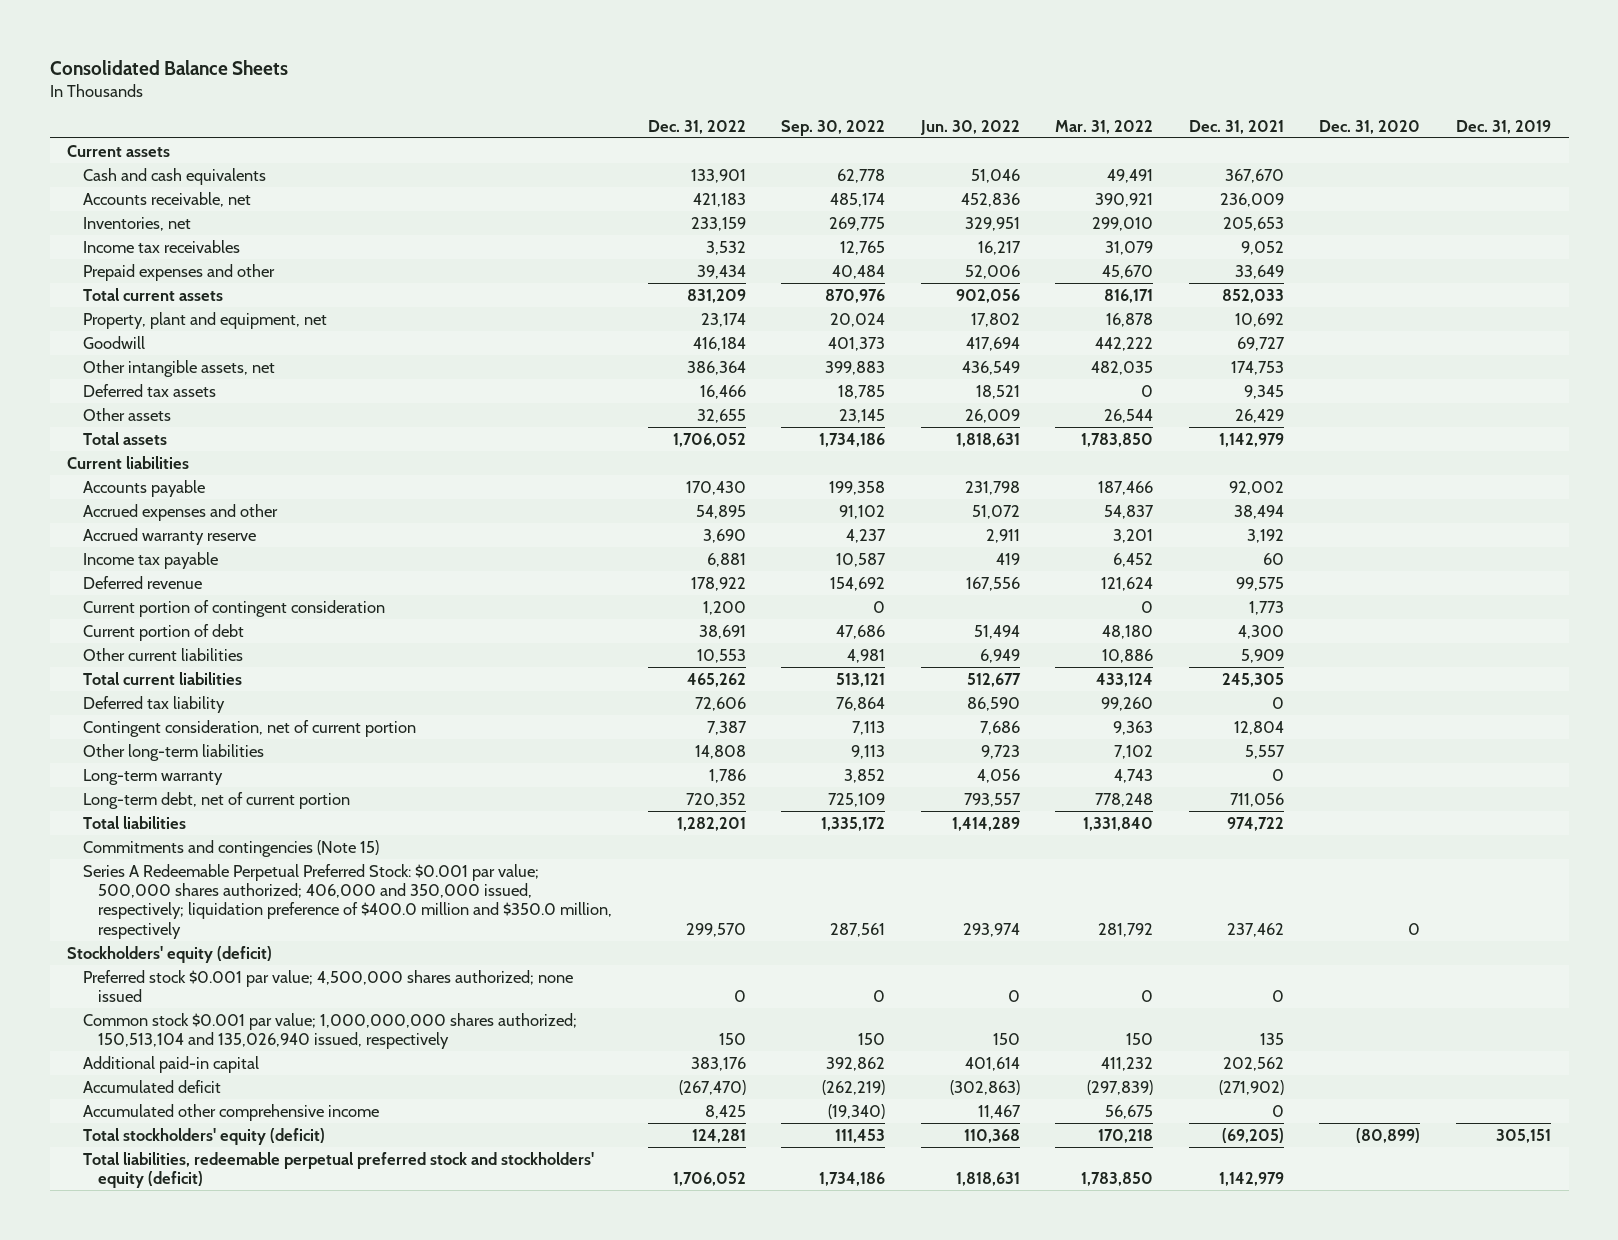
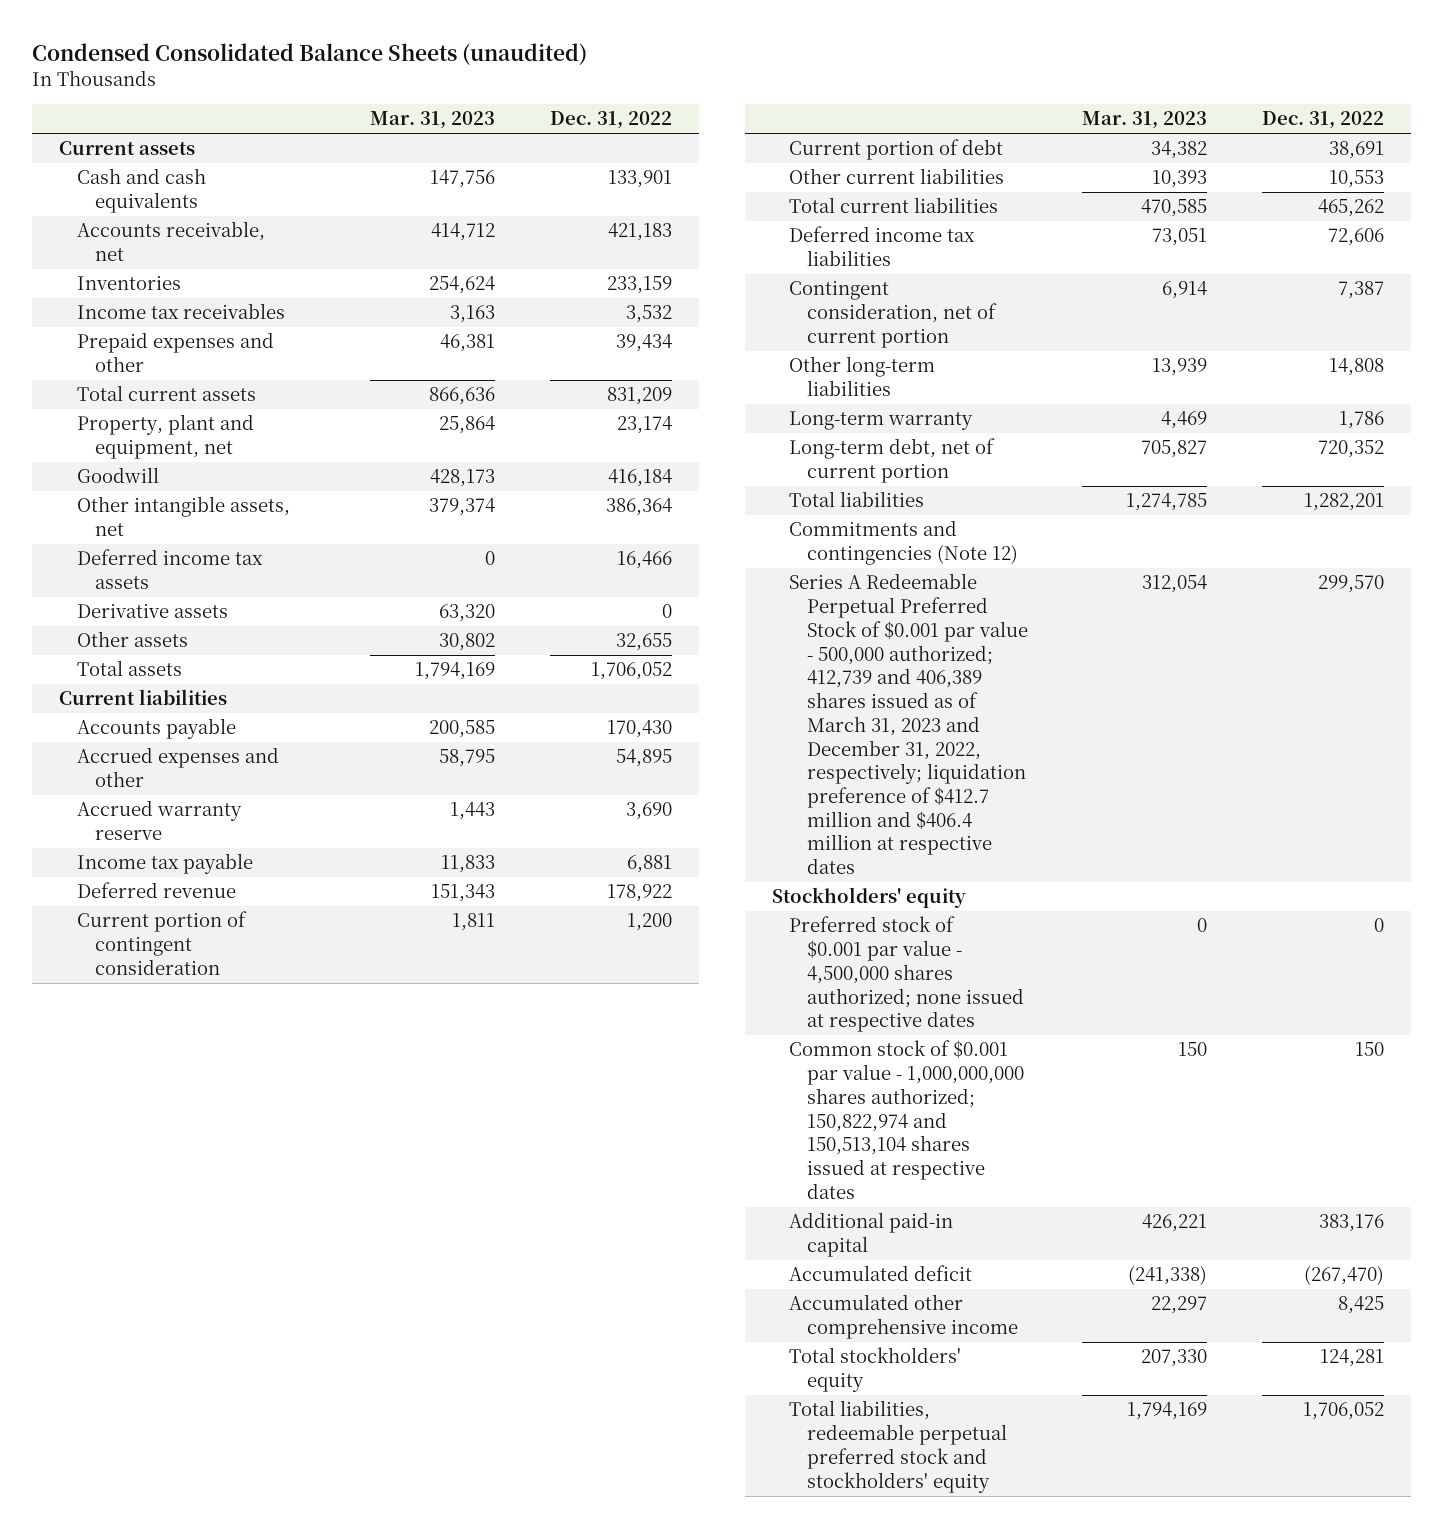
- Consolidated Balance Sheets
+ Condensed Consolidated Balance Sheets (unaudited)
- | Dec. 31, 2022 | Sep. 30, 2022 | Jun. 30, 2022 | Mar. 31, 2022 | Dec. 31, 2021 | Dec. 31, 2020 | Dec. 31, 2019
+ | Mar. 31, 2023 | Dec. 31, 2022
- Inventories, net | 233,159 | 269,775 | 329,951 | 299,010 | 205,653 | |
+ Inventories | 254,624 | 233,159
- Deferred tax assets | 16,466 | 18,785 | 18,521 | 0 | 9,345 | |
+ Deferred income tax assets | 0 | 16,466
+ Derivative assets | 63,320 | 0
- Deferred tax liability | 72,606 | 76,864 | 86,590 | 99,260 | 0 | |
+ Deferred income tax liabilities | 73,051 | 72,606
- Commitments and contingencies (Note 15)
- Series A Redeemable Perpetual Preferred Stock: $0.001 par value; 500,000 shares authorized; 406,000 and 350,000 issued, respectively; liquidation preference of $400.0 million and $350.0 million, respectively | 299,570 | 287,561 | 293,974 | 281,792 | 237,462 | 0 |
- Stockholders' equity (deficit)
- Preferred stock $0.001 par value; 4,500,000 shares authorized; none issued | 0 | 0 | 0 | 0 | 0 | |
- Common stock $0.001 par value; 1,000,000,000 shares authorized; 150,513,104 and 135,026,940 issued, respectively | 150 | 150 | 150 | 150 | 135 | |
+ Commitments and contingencies (Note 12)
+ Series A Redeemable Perpetual Preferred Stock of $0.001 par value - 500,000 authorized; 412,739 and 406,389 shares issued as of March 31, 2023 and December 31, 2022, respectively; liquidation preference of $412.7 million and $406.4 million at respective dates | 312,054 | 299,570
+ Stockholders' equity
+ Preferred stock of $0.001 par value - 4,500,000 shares authorized; none issued at respective dates | 0 | 0
+ Common stock of $0.001 par value - 1,000,000,000 shares authorized; 150,822,974 and 150,513,104 shares issued at respective dates | 150 | 150
- Total stockholders' equity (deficit) | 124,281 | 111,453 | 110,368 | 170,218 | (69,205) | (80,899) | 305,151
- Total liabilities, redeemable perpetual preferred stock and stockholders' equity (deficit) | 1,706,052 | 1,734,186 | 1,818,631 | 1,783,850 | 1,142,979 | |
+ Total stockholders' equity | 207,330 | 124,281
+ Total liabilities, redeemable perpetual preferred stock and stockholders' equity | 1,794,169 | 1,706,052

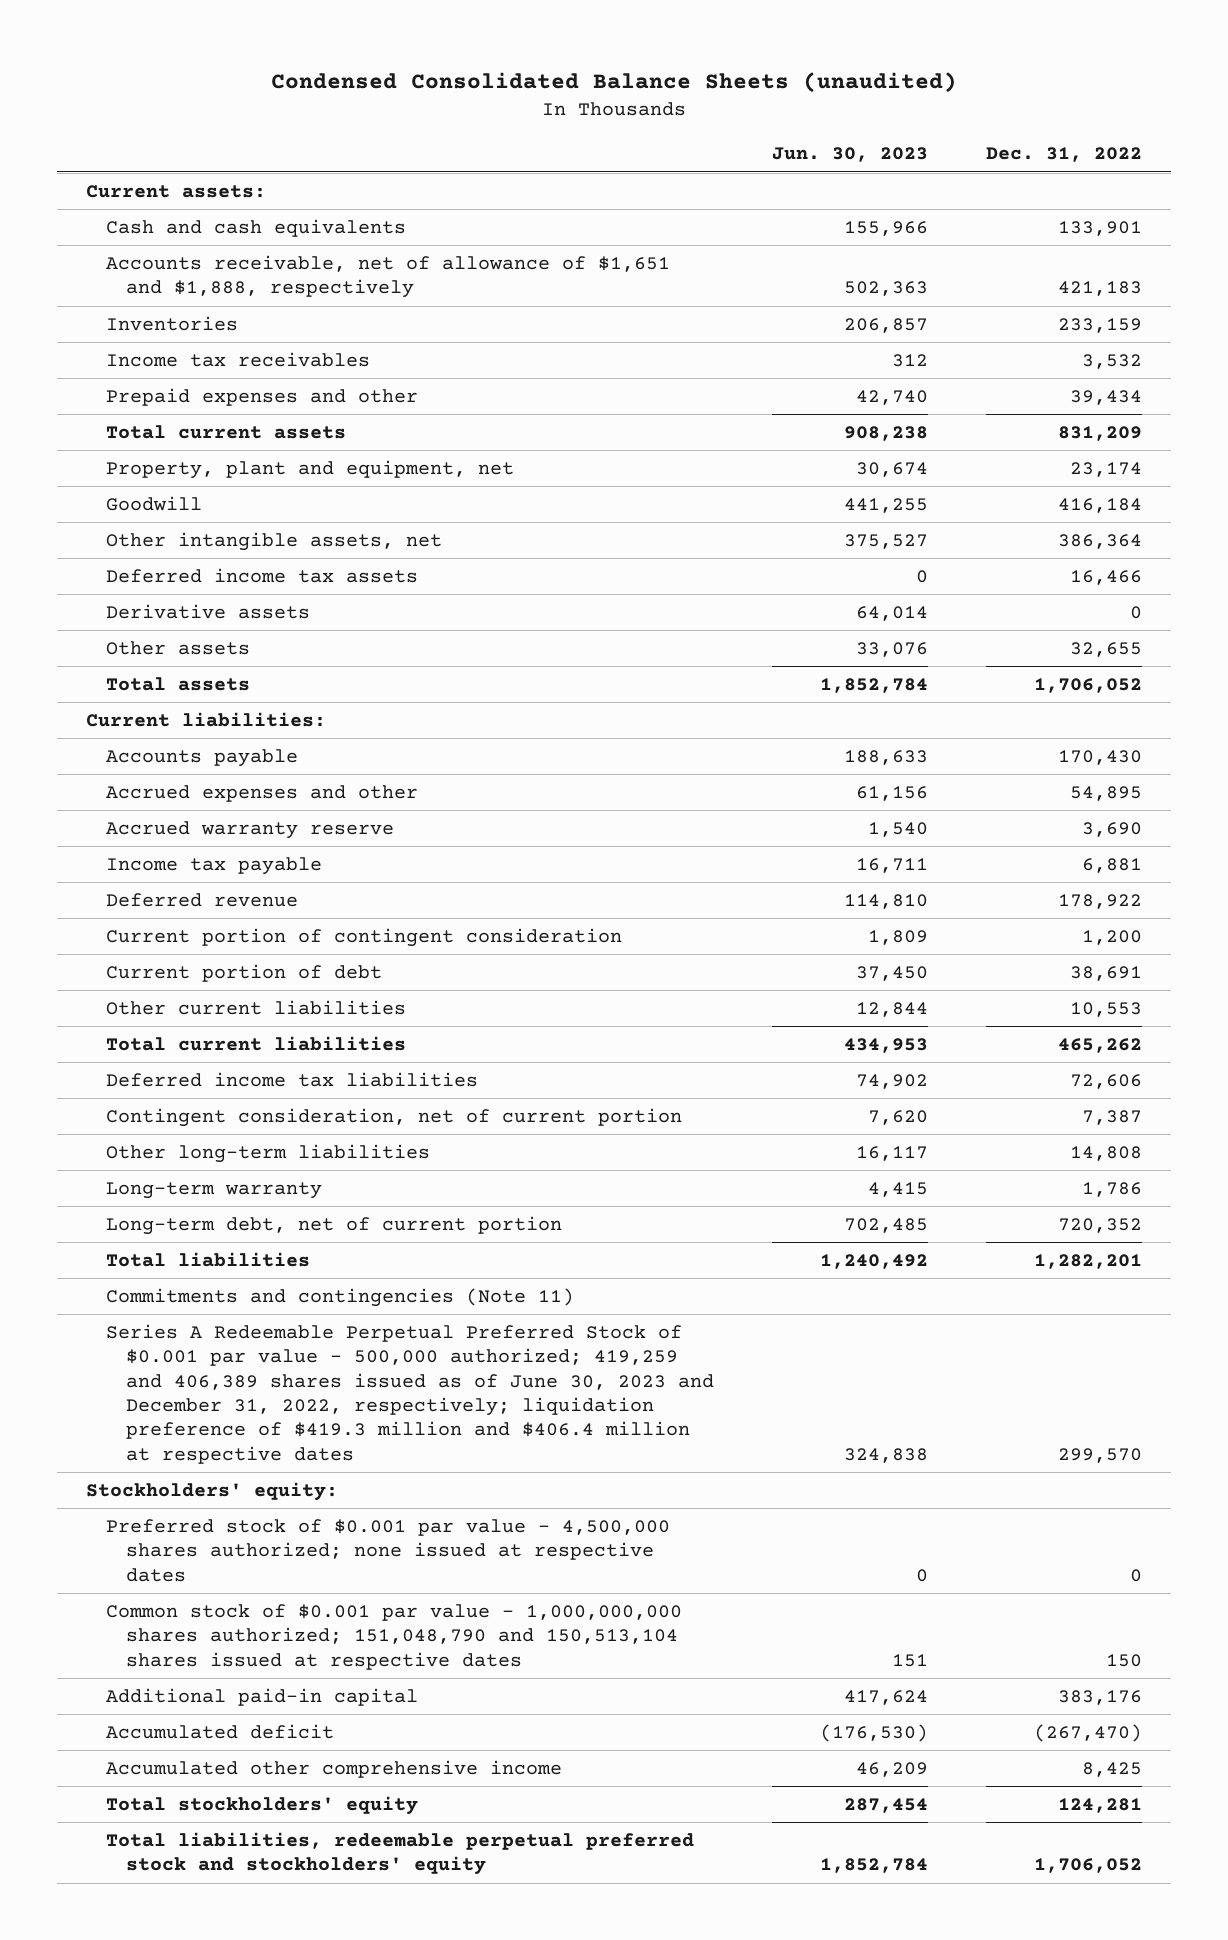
- | Mar. 31, 2023 | Dec. 31, 2022
+ | Jun. 30, 2023 | Dec. 31, 2022
- Current assets
+ Current assets:
- Accounts receivable, net | 414,712 | 421,183
+ Accounts receivable, net of allowance of $1,651 and $1,888, respectively | 502,363 | 421,183
- Current liabilities
+ Current liabilities:
- Commitments and contingencies (Note 12)
- Series A Redeemable Perpetual Preferred Stock of $0.001 par value - 500,000 authorized; 412,739 and 406,389 shares issued as of March 31, 2023 and December 31, 2022, respectively; liquidation preference of $412.7 million and $406.4 million at respective dates | 312,054 | 299,570
- Stockholders' equity
+ Commitments and contingencies (Note 11)
+ Series A Redeemable Perpetual Preferred Stock of $0.001 par value - 500,000 authorized; 419,259 and 406,389 shares issued as of June 30, 2023 and December 31, 2022, respectively; liquidation preference of $419.3 million and $406.4 million at respective dates | 324,838 | 299,570
+ Stockholders' equity:
- Common stock of $0.001 par value - 1,000,000,000 shares authorized; 150,822,974 and 150,513,104 shares issued at respective dates | 150 | 150
+ Common stock of $0.001 par value - 1,000,000,000 shares authorized; 151,048,790 and 150,513,104 shares issued at respective dates | 151 | 150

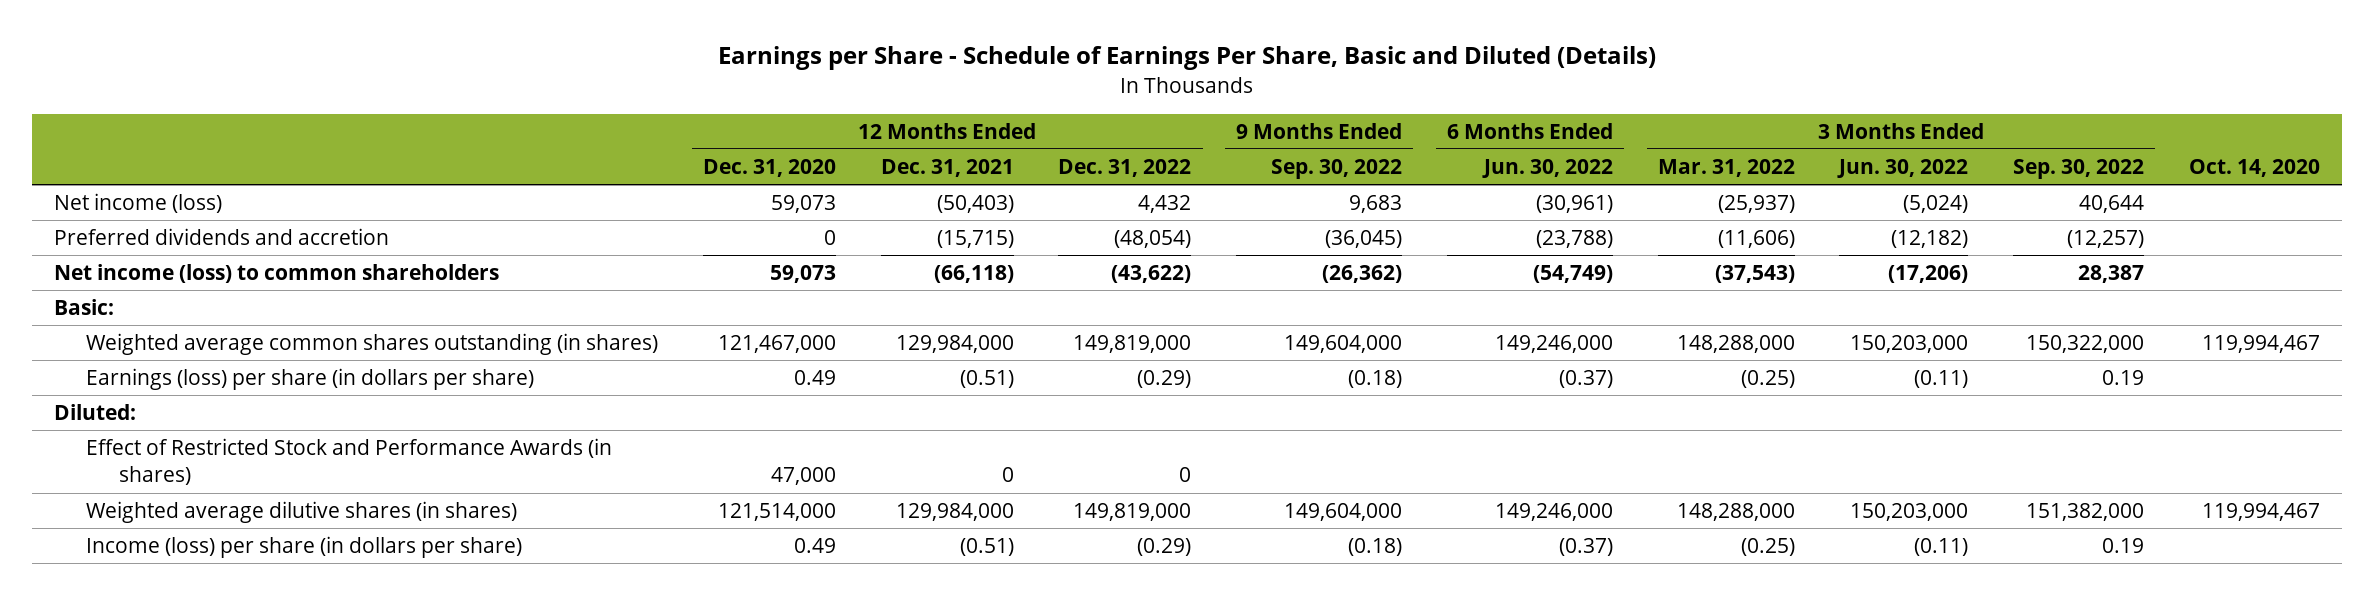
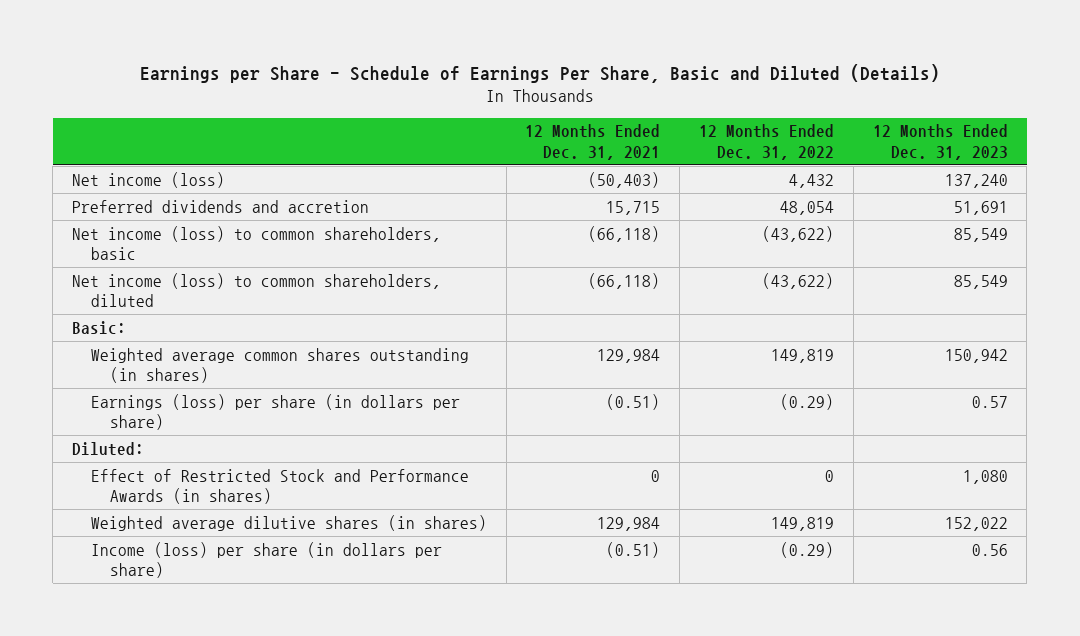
- | 12 Months Ended Dec. 31, 2020 | 12 Months Ended Dec. 31, 2021 | 12 Months Ended Dec. 31, 2022 | 9 Months Ended Sep. 30, 2022 | 6 Months Ended Jun. 30, 2022 | 3 Months Ended Mar. 31, 2022 | 3 Months Ended Jun. 30, 2022 | 3 Months Ended Sep. 30, 2022 | Oct. 14, 2020
+ | 12 Months Ended Dec. 31, 2021 | 12 Months Ended Dec. 31, 2022 | 12 Months Ended Dec. 31, 2023
- Preferred dividends and accretion | 0 | (15,715) | (48,054) | (36,045) | (23,788) | (11,606) | (12,182) | (12,257) |
- Net income (loss) to common shareholders | 59,073 | (66,118) | (43,622) | (26,362) | (54,749) | (37,543) | (17,206) | 28,387 |
+ Preferred dividends and accretion | 15,715 | 48,054 | 51,691
+ Net income (loss) to common shareholders, basic | (66,118) | (43,622) | 85,549
+ Net income (loss) to common shareholders, diluted | (66,118) | (43,622) | 85,549
- Weighted average common shares outstanding (in shares) | 121,467,000 | 129,984,000 | 149,819,000 | 149,604,000 | 149,246,000 | 148,288,000 | 150,203,000 | 150,322,000 | 119,994,467
+ Weighted average common shares outstanding (in shares) | 129,984 | 149,819 | 150,942
- Weighted average dilutive shares (in shares) | 121,514,000 | 129,984,000 | 149,819,000 | 149,604,000 | 149,246,000 | 148,288,000 | 150,203,000 | 151,382,000 | 119,994,467
+ Weighted average dilutive shares (in shares) | 129,984 | 149,819 | 152,022

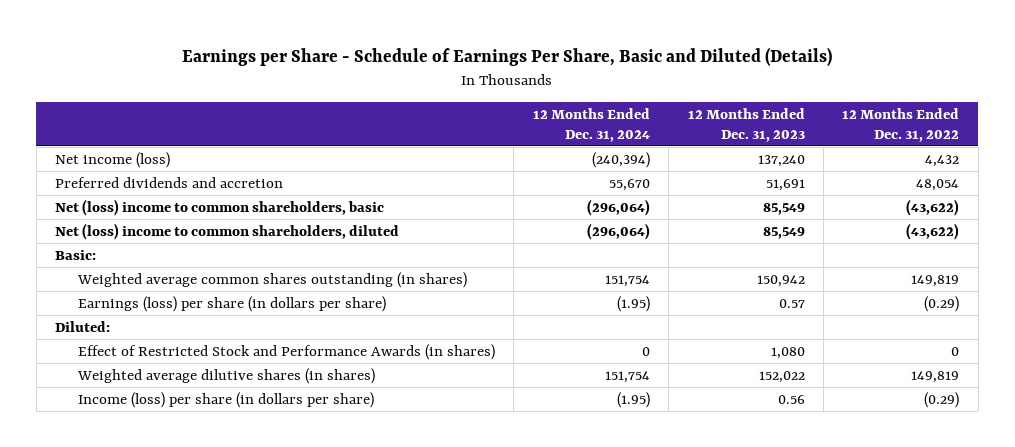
- | 12 Months Ended Dec. 31, 2021 | 12 Months Ended Dec. 31, 2022 | 12 Months Ended Dec. 31, 2023
+ | 12 Months Ended Dec. 31, 2024 | 12 Months Ended Dec. 31, 2023 | 12 Months Ended Dec. 31, 2022
- Net income (loss) to common shareholders, basic | (66,118) | (43,622) | 85,549
- Net income (loss) to common shareholders, diluted | (66,118) | (43,622) | 85,549
+ Net (loss) income to common shareholders, basic | (296,064) | 85,549 | (43,622)
+ Net (loss) income to common shareholders, diluted | (296,064) | 85,549 | (43,622)

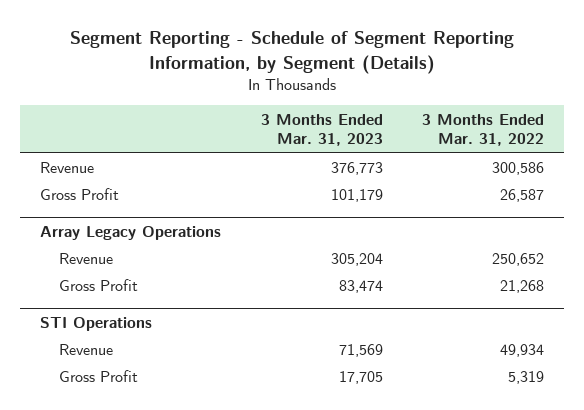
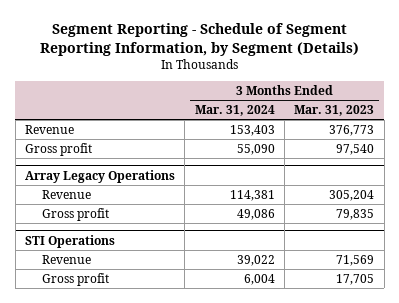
- | 3 Months Ended Mar. 31, 2023 | 3 Months Ended Mar. 31, 2022
+ | 3 Months Ended Mar. 31, 2024 | 3 Months Ended Mar. 31, 2023
- Gross Profit | 101,179 | 26,587
+ Gross profit | 55,090 | 97,540
@ Array Legacy Operations
- Gross Profit | 83,474 | 21,268
+ Gross profit | 49,086 | 79,835
@ STI Operations
- Gross Profit | 17,705 | 5,319
+ Gross profit | 6,004 | 17,705

